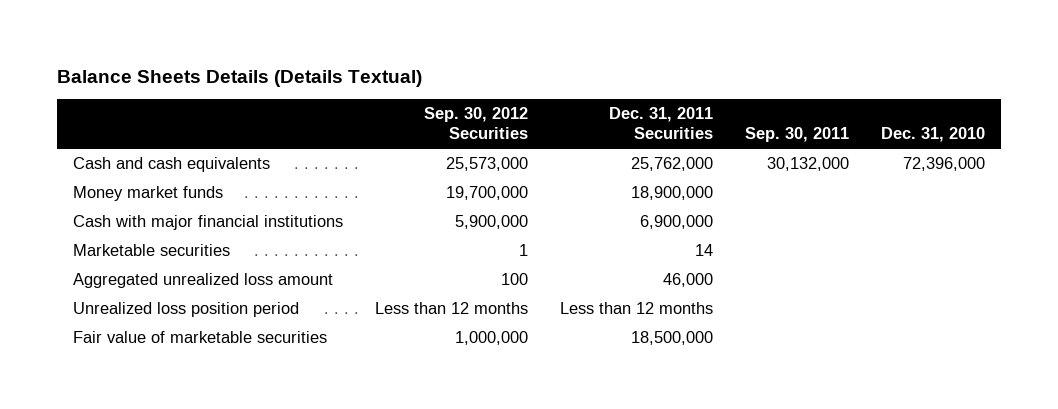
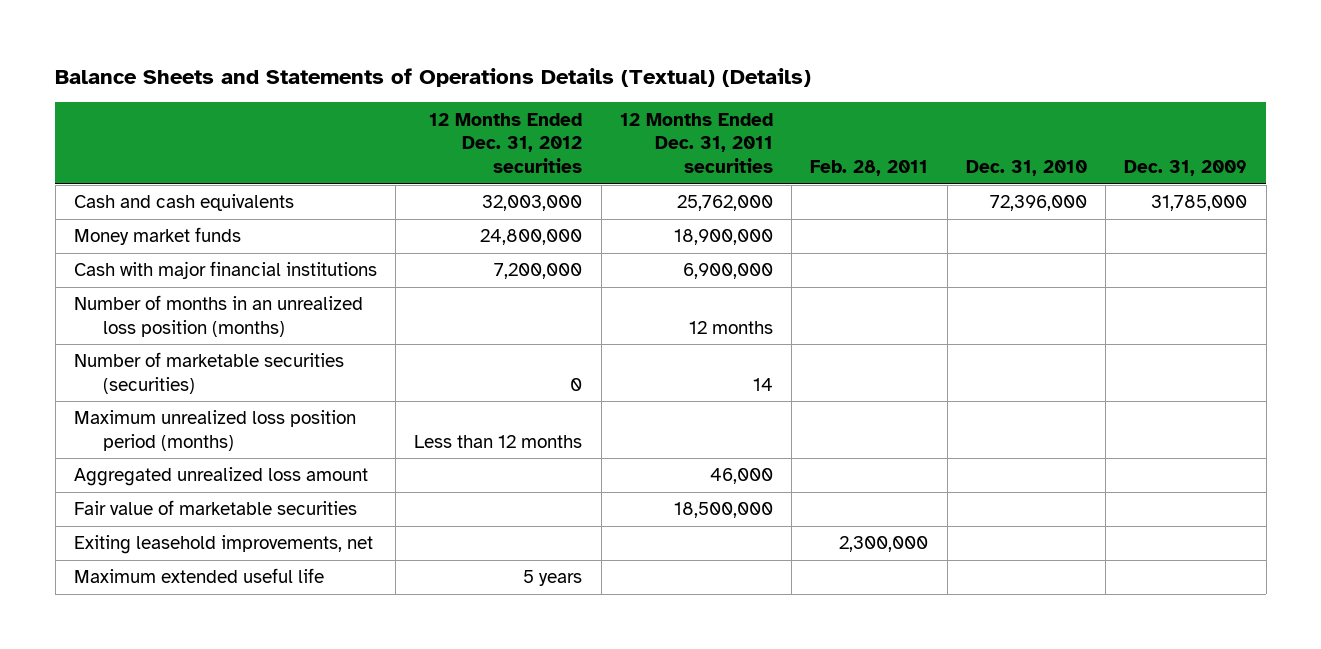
- Balance Sheets Details (Details Textual)
+ Balance Sheets and Statements of Operations Details (Textual) (Details)
- | Sep. 30, 2012 Securities | Dec. 31, 2011 Securities | Sep. 30, 2011 | Dec. 31, 2010
+ | 12 Months Ended Dec. 31, 2012 securities | 12 Months Ended Dec. 31, 2011 securities | Feb. 28, 2011 | Dec. 31, 2010 | Dec. 31, 2009
- Marketable securities | 1 | 14 | |
+ Number of months in an unrealized loss position (months) | | 12 months | | |
+ Number of marketable securities (securities) | 0 | 14 | | |
+ Maximum unrealized loss position period (months) | Less than 12 months | | | |
- Unrealized loss position period | Less than 12 months | Less than 12 months | |
+ Exiting leasehold improvements, net | | | 2,300,000 | |
+ Maximum extended useful life | 5 years | | | |

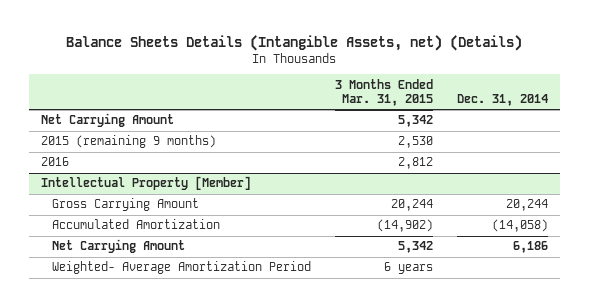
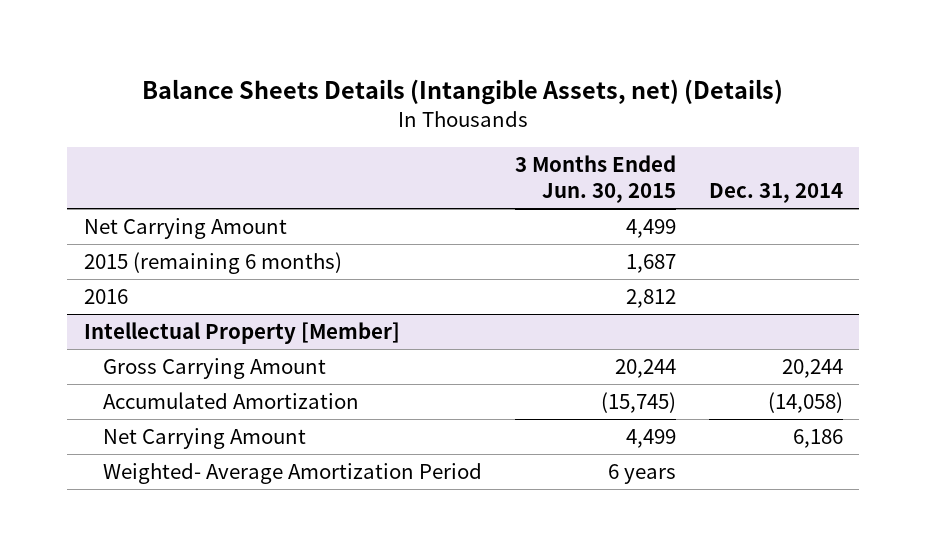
- | 3 Months Ended Mar. 31, 2015 | Dec. 31, 2014
+ | 3 Months Ended Jun. 30, 2015 | Dec. 31, 2014
- 2015 (remaining 9 months) | 2,530 |
+ 2015 (remaining 6 months) | 1,687 |

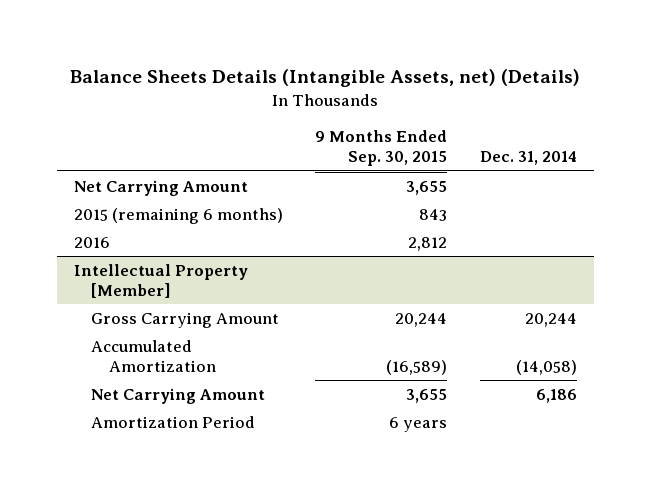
- | 3 Months Ended Jun. 30, 2015 | Dec. 31, 2014
+ | 9 Months Ended Sep. 30, 2015 | Dec. 31, 2014
@ Intellectual Property [Member]
- Weighted- Average Amortization Period | 6 years |
+ Amortization Period | 6 years |

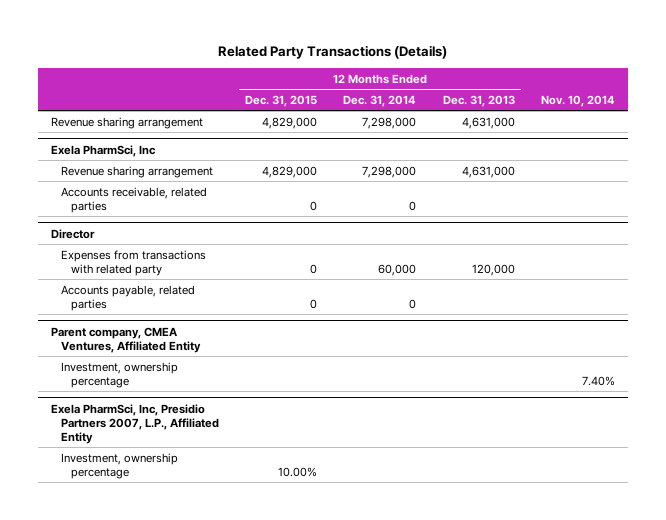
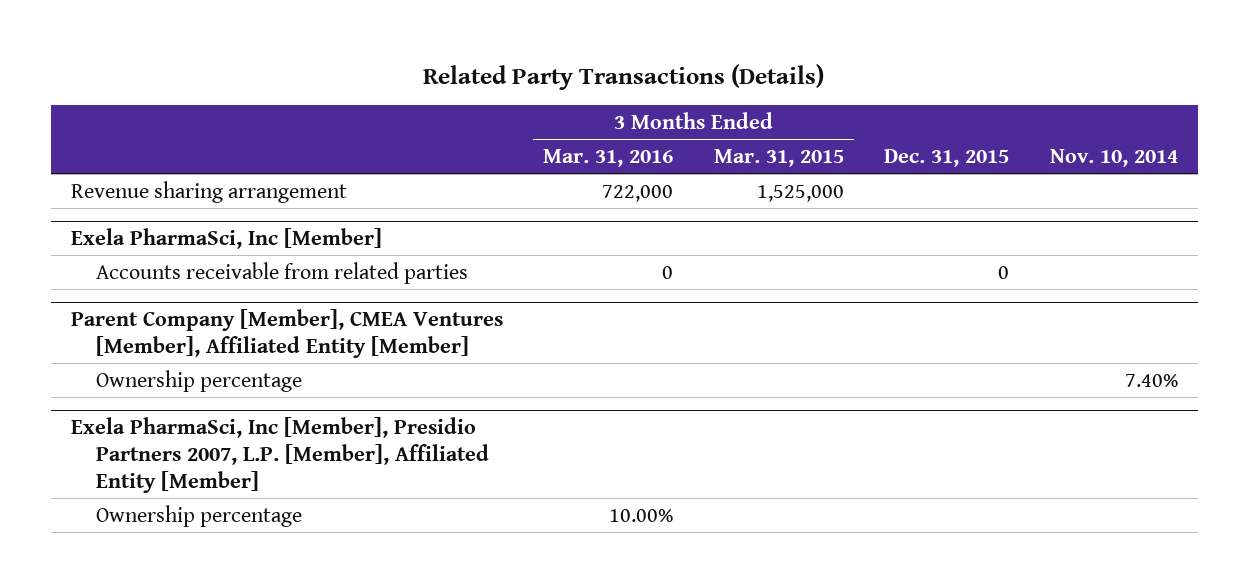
- | 12 Months Ended Dec. 31, 2015 | 12 Months Ended Dec. 31, 2014 | 12 Months Ended Dec. 31, 2013 | Nov. 10, 2014
+ | 3 Months Ended Mar. 31, 2016 | 3 Months Ended Mar. 31, 2015 | Dec. 31, 2015 | Nov. 10, 2014
- Exela PharmSci, Inc
- Revenue sharing arrangement | 4,829,000 | 7,298,000 | 4,631,000 |
- Accounts receivable, related parties | 0 | 0 | |
- Director
- Expenses from transactions with related party | 0 | 60,000 | 120,000 |
- Accounts payable, related parties | 0 | 0 | |
- Parent company, CMEA Ventures, Affiliated Entity
- Investment, ownership percentage | | | | 7.40%
- Exela PharmSci, Inc, Presidio Partners 2007, L.P., Affiliated Entity
- Investment, ownership percentage | 10.00% | | |
+ Exela PharmaSci, Inc [Member]
+ Accounts receivable from related parties | 0 | | 0 |
+ Parent Company [Member], CMEA Ventures [Member], Affiliated Entity [Member]
+ Ownership percentage | | | | 7.40%
+ Exela PharmaSci, Inc [Member], Presidio Partners 2007, L.P. [Member], Affiliated Entity [Member]
+ Ownership percentage | 10.00% | | |

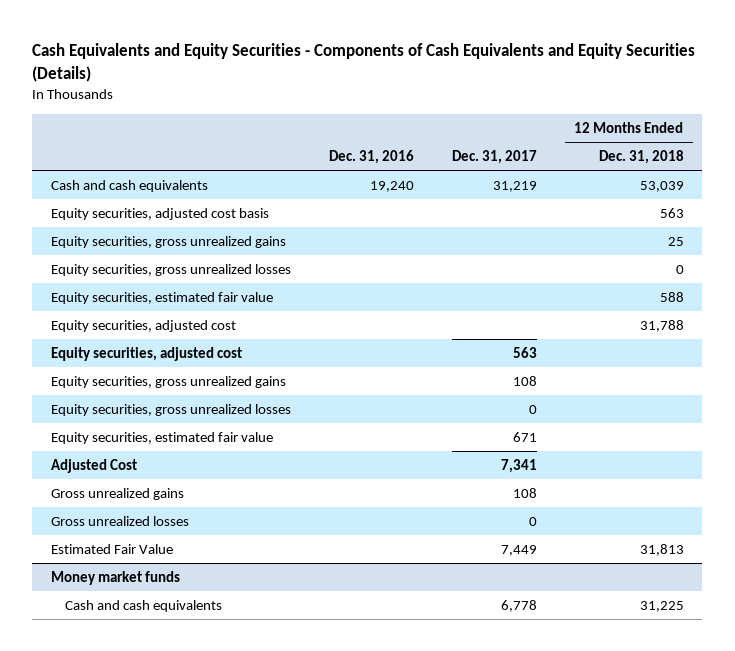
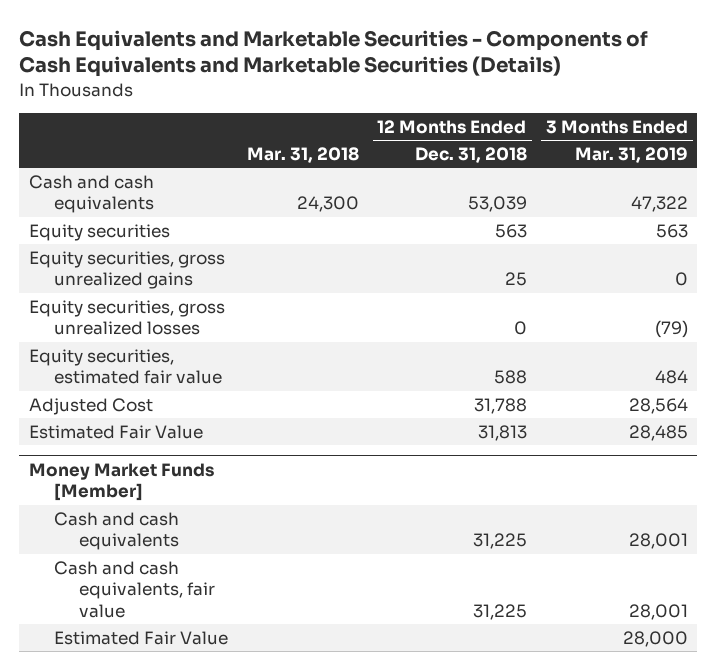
- Cash Equivalents and Equity Securities - Components of Cash Equivalents and Equity Securities (Details)
+ Cash Equivalents and Marketable Securities - Components of Cash Equivalents and Marketable Securities (Details)
- | Dec. 31, 2016 | Dec. 31, 2017 | 12 Months Ended Dec. 31, 2018
+ | Mar. 31, 2018 | 12 Months Ended Dec. 31, 2018 | 3 Months Ended Mar. 31, 2019
- Equity securities, adjusted cost basis | | | 563
+ Equity securities | | 563 | 563
- Equity securities, adjusted cost | | | 31,788
- Equity securities, adjusted cost | | 563 |
- Equity securities, gross unrealized gains | | 108 |
- Equity securities, gross unrealized losses | | 0 |
- Equity securities, estimated fair value | | 671 |
- Adjusted Cost | | 7,341 |
- Gross unrealized gains | | 108 |
- Gross unrealized losses | | 0 |
+ Adjusted Cost | | 31,788 | 28,564
- Money market funds
+ Money Market Funds [Member]
+ Cash and cash equivalents, fair value | | 31,225 | 28,001
+ Estimated Fair Value | | | 28,000

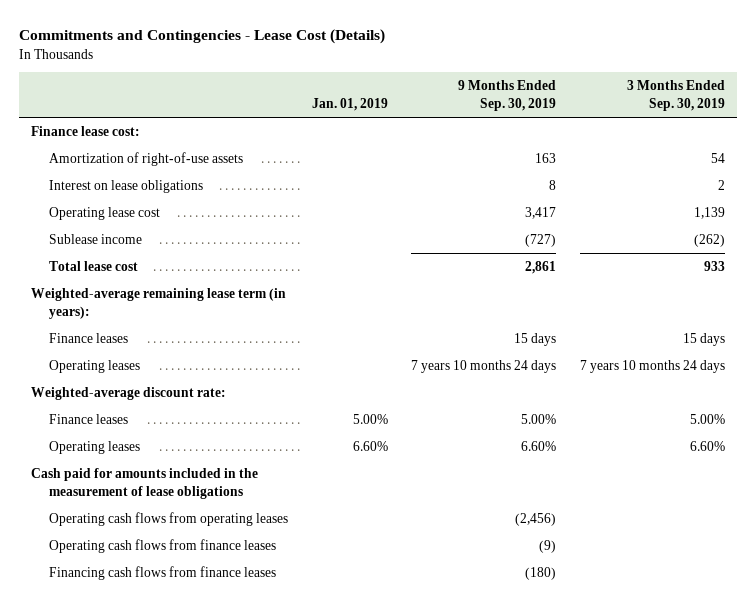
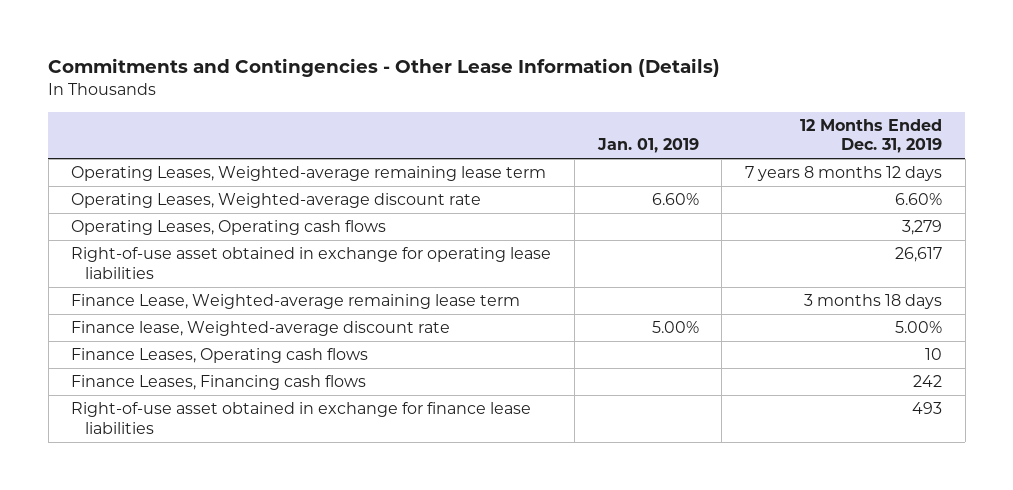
- Commitments and Contingencies - Lease Cost (Details)
+ Commitments and Contingencies - Other Lease Information (Details)
- | Jan. 01, 2019 | 9 Months Ended Sep. 30, 2019 | 3 Months Ended Sep. 30, 2019
+ | Jan. 01, 2019 | 12 Months Ended Dec. 31, 2019
- Finance lease cost:
- Amortization of right-of-use assets | | 163 | 54
- Interest on lease obligations | | 8 | 2
- Operating lease cost | | 3,417 | 1,139
- Sublease income | | (727) | (262)
- Total lease cost | | 2,861 | 933
- Weighted-average remaining lease term (in years):
- Finance leases | | 15 days | 15 days
- Operating leases | | 7 years 10 months 24 days | 7 years 10 months 24 days
- Weighted-average discount rate:
- Finance leases | 5.00% | 5.00% | 5.00%
- Operating leases | 6.60% | 6.60% | 6.60%
- Cash paid for amounts included in the measurement of lease obligations
- Operating cash flows from operating leases | | (2,456) |
- Operating cash flows from finance leases | | (9) |
- Financing cash flows from finance leases | | (180) |
+ Operating Leases, Weighted-average remaining lease term | | 7 years 8 months 12 days
+ Operating Leases, Weighted-average discount rate | 6.60% | 6.60%
+ Operating Leases, Operating cash flows | | 3,279
+ Right-of-use asset obtained in exchange for operating lease liabilities | | 26,617
+ Finance Lease, Weighted-average remaining lease term | | 3 months 18 days
+ Finance lease, Weighted-average discount rate | 5.00% | 5.00%
+ Finance Leases, Operating cash flows | | 10
+ Finance Leases, Financing cash flows | | 242
+ Right-of-use asset obtained in exchange for finance lease liabilities | | 493

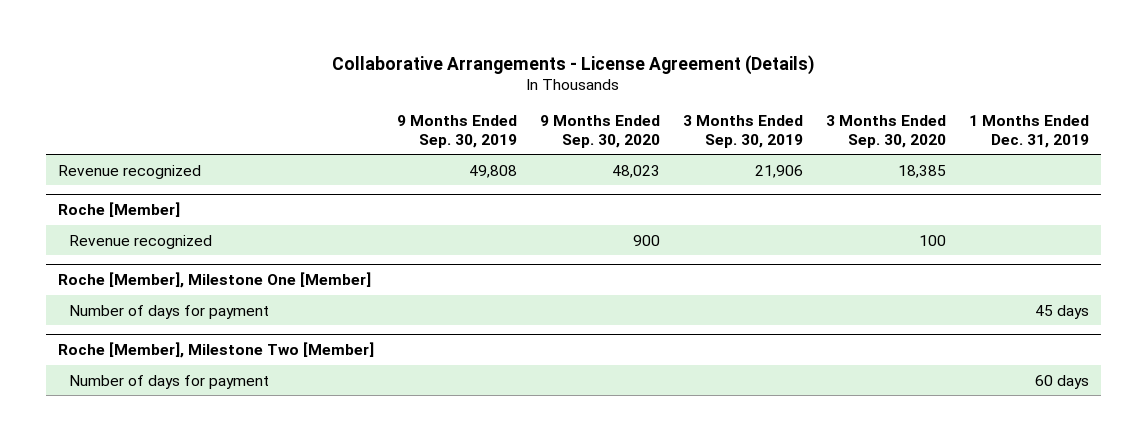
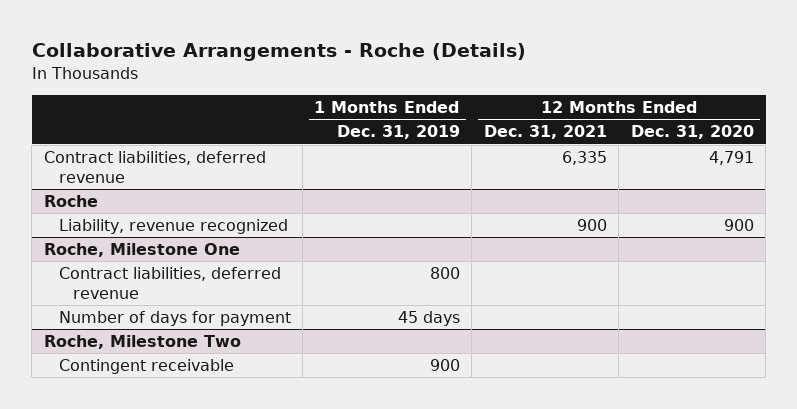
- Collaborative Arrangements - License Agreement (Details)
+ Collaborative Arrangements - Roche (Details)
- | 9 Months Ended Sep. 30, 2019 | 9 Months Ended Sep. 30, 2020 | 3 Months Ended Sep. 30, 2019 | 3 Months Ended Sep. 30, 2020 | 1 Months Ended Dec. 31, 2019
+ | 1 Months Ended Dec. 31, 2019 | 12 Months Ended Dec. 31, 2021 | 12 Months Ended Dec. 31, 2020
- Revenue recognized | 49,808 | 48,023 | 21,906 | 18,385 |
- Roche [Member]
- Revenue recognized | | 900 | | 100 |
- Roche [Member], Milestone One [Member]
+ Contract liabilities, deferred revenue | | 6,335 | 4,791
+ Roche
+ Liability, revenue recognized | | 900 | 900
+ Roche, Milestone One
+ Contract liabilities, deferred revenue | 800 | |
- Roche [Member], Milestone Two [Member]
- Number of days for payment | | | | | 60 days
+ Roche, Milestone Two
+ Contingent receivable | 900 | |

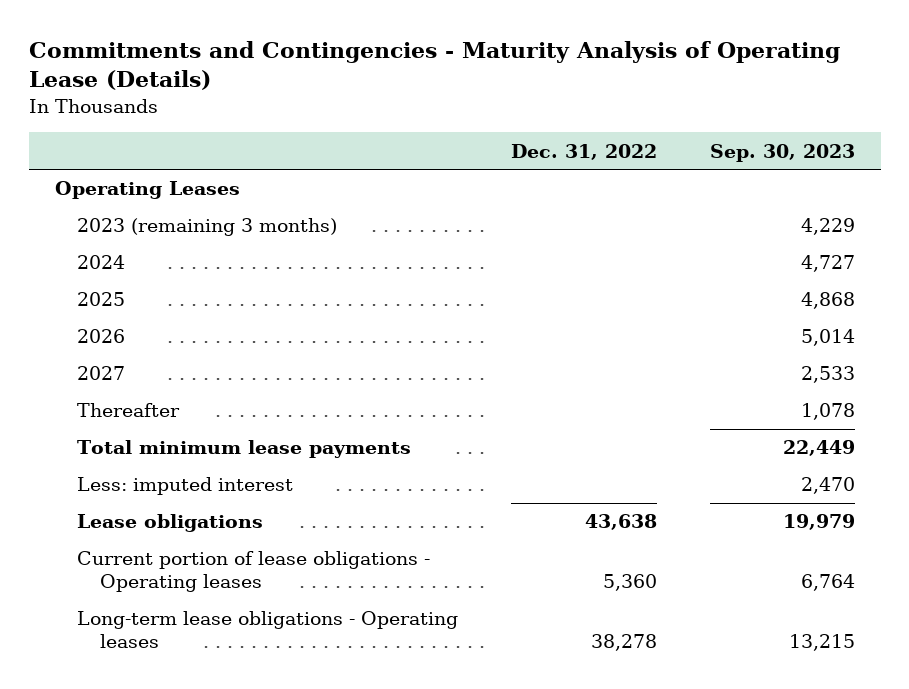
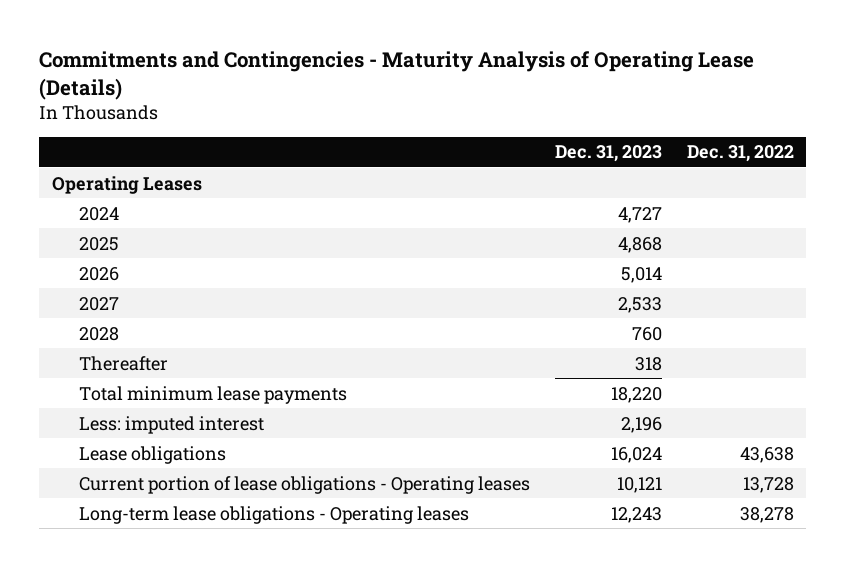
- | Dec. 31, 2022 | Sep. 30, 2023
+ | Dec. 31, 2023 | Dec. 31, 2022
- 2023 (remaining 3 months) | | 4,229
+ 2028 | 760 |
- Current portion of lease obligations - Operating leases | 5,360 | 6,764
+ Current portion of lease obligations - Operating leases | 10,121 | 13,728

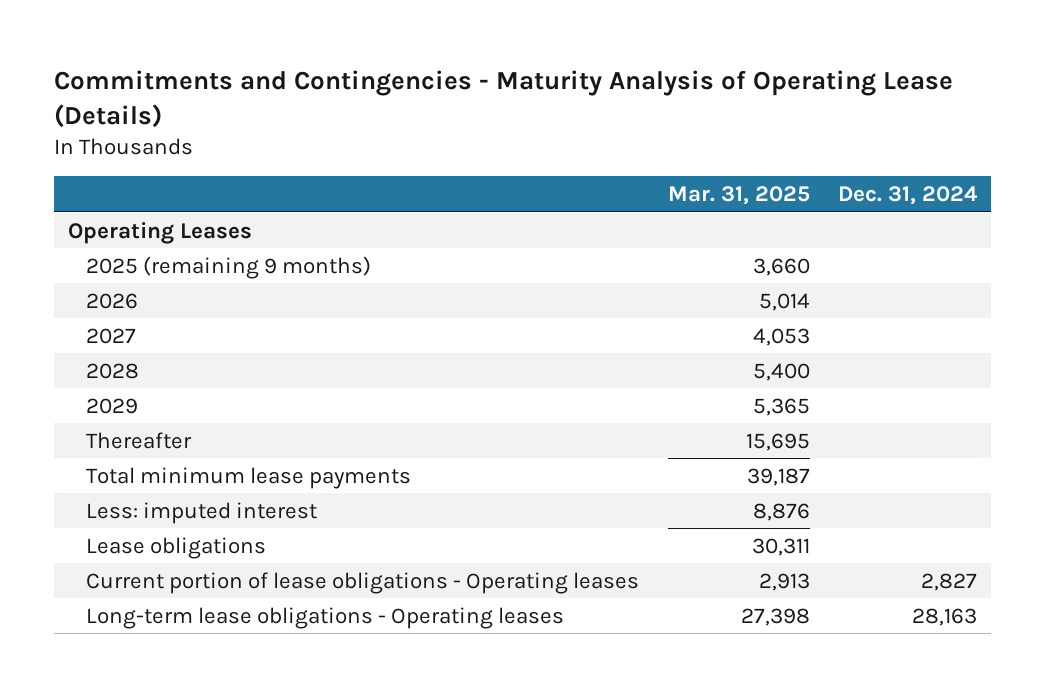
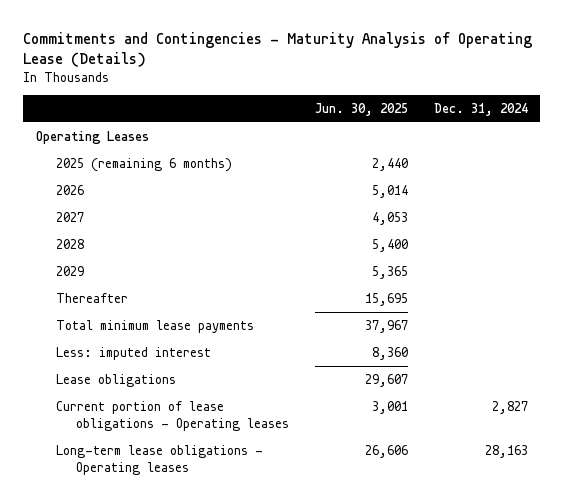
- | Mar. 31, 2025 | Dec. 31, 2024
+ | Jun. 30, 2025 | Dec. 31, 2024
- 2025 (remaining 9 months) | 3,660 |
+ 2025 (remaining 6 months) | 2,440 |

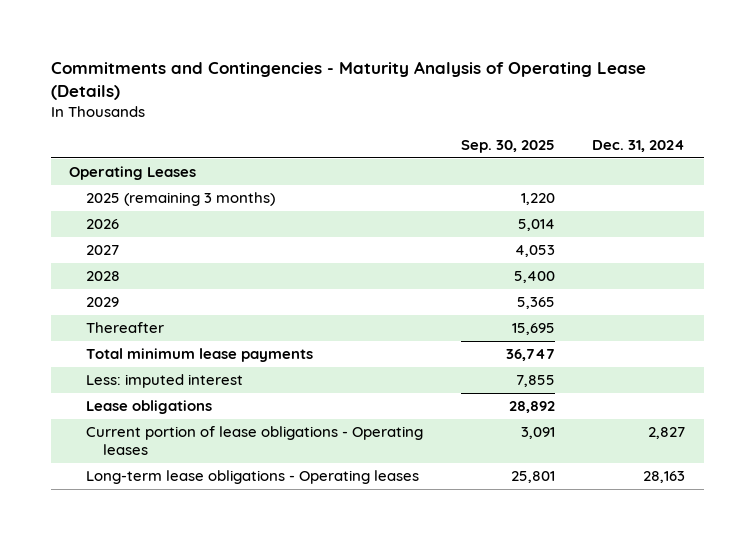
- | Jun. 30, 2025 | Dec. 31, 2024
+ | Sep. 30, 2025 | Dec. 31, 2024
- 2025 (remaining 6 months) | 2,440 |
+ 2025 (remaining 3 months) | 1,220 |

